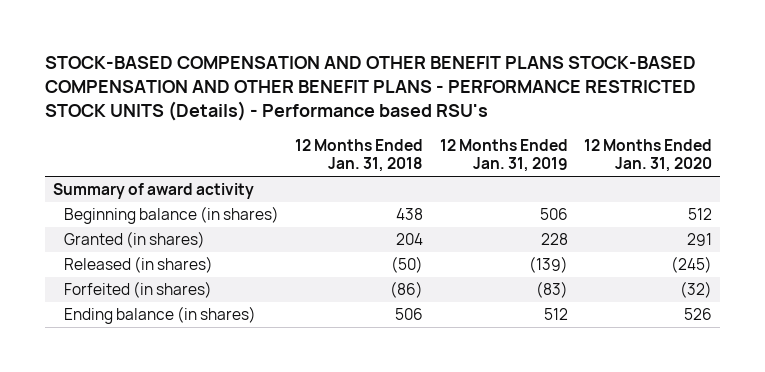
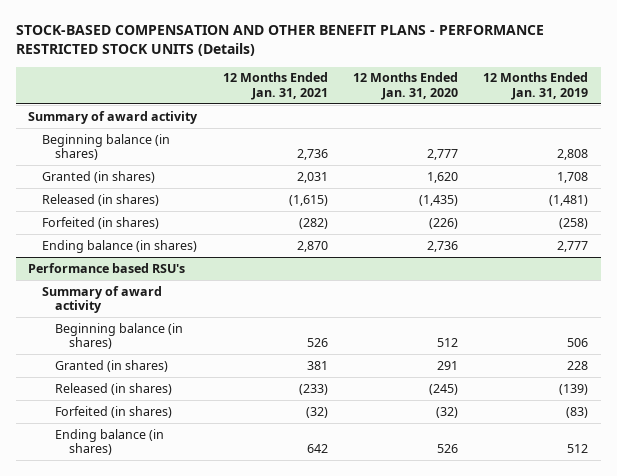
- STOCK-BASED COMPENSATION AND OTHER BENEFIT PLANS STOCK-BASED COMPENSATION AND OTHER BENEFIT PLANS - PERFORMANCE RESTRICTED STOCK UNITS (Details) - Performance based RSU's
+ STOCK-BASED COMPENSATION AND OTHER BENEFIT PLANS - PERFORMANCE RESTRICTED STOCK UNITS (Details)
- | 12 Months Ended Jan. 31, 2018 | 12 Months Ended Jan. 31, 2019 | 12 Months Ended Jan. 31, 2020
+ | 12 Months Ended Jan. 31, 2021 | 12 Months Ended Jan. 31, 2020 | 12 Months Ended Jan. 31, 2019
+ Beginning balance (in shares) | 2,736 | 2,777 | 2,808
+ Granted (in shares) | 2,031 | 1,620 | 1,708
+ Released (in shares) | (1,615) | (1,435) | (1,481)
+ Forfeited (in shares) | (282) | (226) | (258)
+ Ending balance (in shares) | 2,870 | 2,736 | 2,777
+ Performance based RSU's
+ Summary of award activity

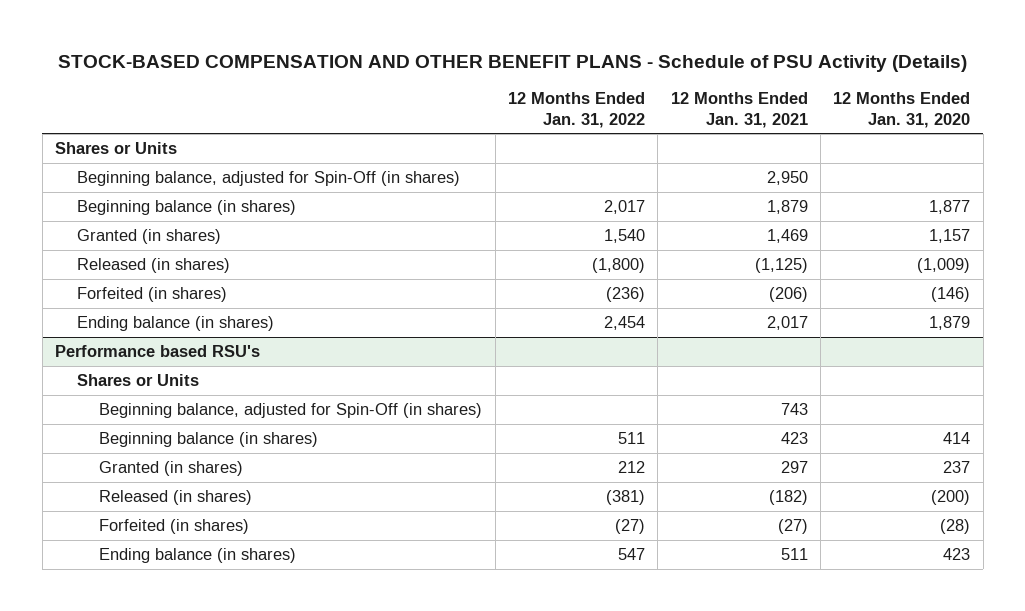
- STOCK-BASED COMPENSATION AND OTHER BENEFIT PLANS - PERFORMANCE RESTRICTED STOCK UNITS (Details)
+ STOCK-BASED COMPENSATION AND OTHER BENEFIT PLANS - Schedule of PSU Activity (Details)
- | 12 Months Ended Jan. 31, 2021 | 12 Months Ended Jan. 31, 2020 | 12 Months Ended Jan. 31, 2019
+ | 12 Months Ended Jan. 31, 2022 | 12 Months Ended Jan. 31, 2021 | 12 Months Ended Jan. 31, 2020
- Summary of award activity
- Beginning balance (in shares) | 2,736 | 2,777 | 2,808
- Granted (in shares) | 2,031 | 1,620 | 1,708
- Released (in shares) | (1,615) | (1,435) | (1,481)
- Forfeited (in shares) | (282) | (226) | (258)
- Ending balance (in shares) | 2,870 | 2,736 | 2,777
+ Shares or Units
+ Beginning balance, adjusted for Spin-Off (in shares) | | 2,950 |
+ Beginning balance (in shares) | 2,017 | 1,879 | 1,877
+ Granted (in shares) | 1,540 | 1,469 | 1,157
+ Released (in shares) | (1,800) | (1,125) | (1,009)
+ Forfeited (in shares) | (236) | (206) | (146)
+ Ending balance (in shares) | 2,454 | 2,017 | 1,879
@ Performance based RSU's
- Summary of award activity
- Beginning balance (in shares) | 526 | 512 | 506
- Granted (in shares) | 381 | 291 | 228
- Released (in shares) | (233) | (245) | (139)
- Forfeited (in shares) | (32) | (32) | (83)
- Ending balance (in shares) | 642 | 526 | 512
+ Shares or Units
+ Beginning balance, adjusted for Spin-Off (in shares) | | 743 |
+ Beginning balance (in shares) | 511 | 423 | 414
+ Granted (in shares) | 212 | 297 | 237
+ Released (in shares) | (381) | (182) | (200)
+ Forfeited (in shares) | (27) | (27) | (28)
+ Ending balance (in shares) | 547 | 511 | 423

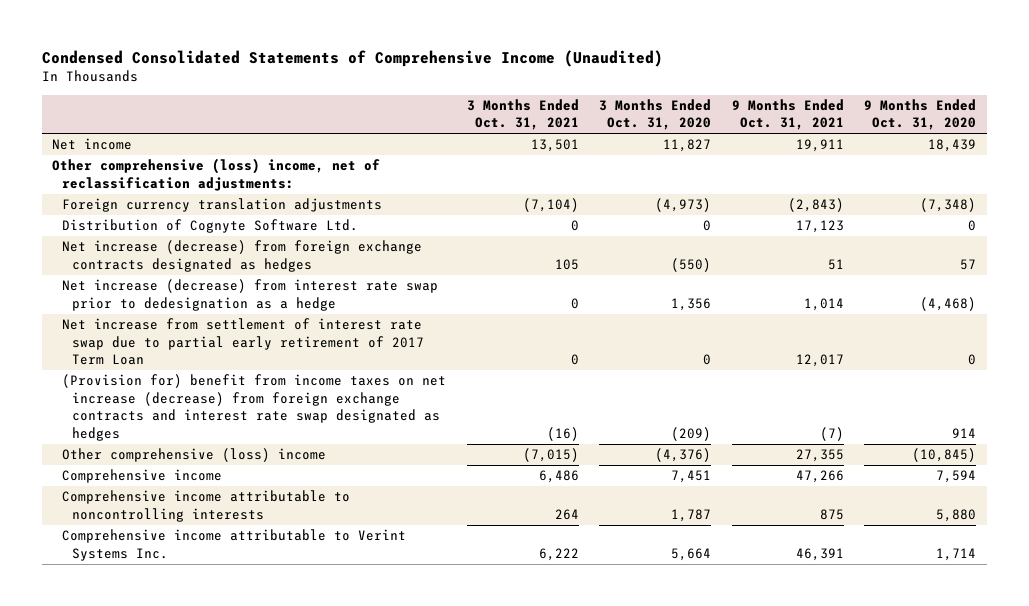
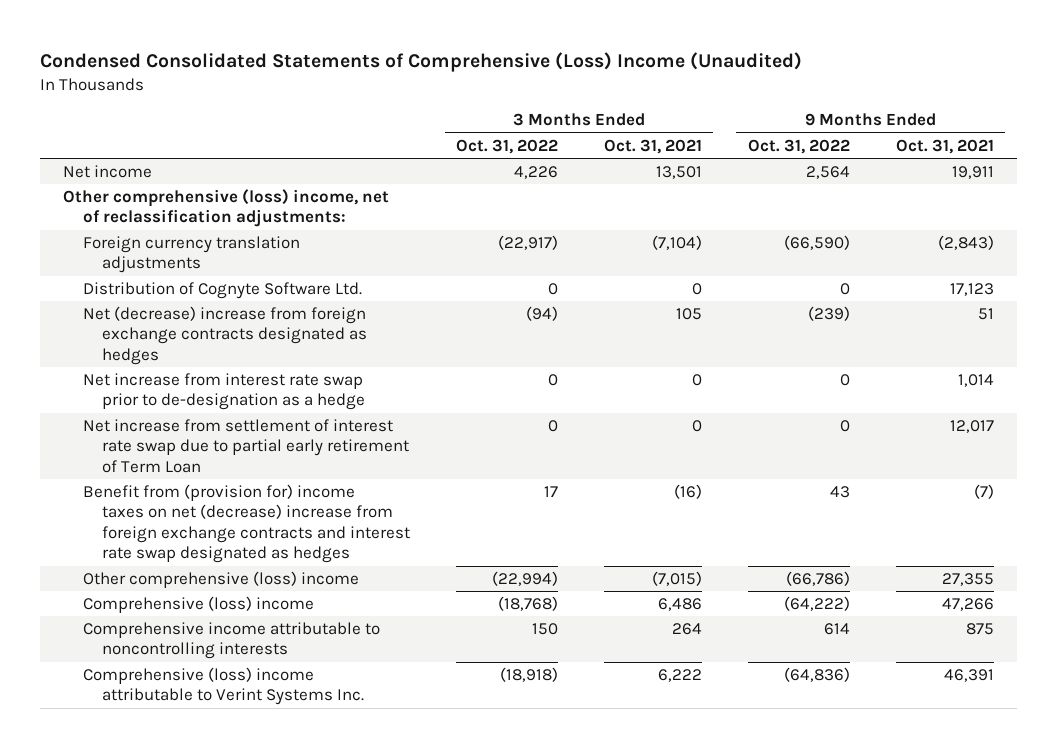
- Condensed Consolidated Statements of Comprehensive Income (Unaudited)
+ Condensed Consolidated Statements of Comprehensive (Loss) Income (Unaudited)
- | 3 Months Ended Oct. 31, 2021 | 3 Months Ended Oct. 31, 2020 | 9 Months Ended Oct. 31, 2021 | 9 Months Ended Oct. 31, 2020
+ | 3 Months Ended Oct. 31, 2022 | 3 Months Ended Oct. 31, 2021 | 9 Months Ended Oct. 31, 2022 | 9 Months Ended Oct. 31, 2021
- Net increase (decrease) from foreign exchange contracts designated as hedges | 105 | (550) | 51 | 57
- Net increase (decrease) from interest rate swap prior to dedesignation as a hedge | 0 | 1,356 | 1,014 | (4,468)
- Net increase from settlement of interest rate swap due to partial early retirement of 2017 Term Loan | 0 | 0 | 12,017 | 0
- (Provision for) benefit from income taxes on net increase (decrease) from foreign exchange contracts and interest rate swap designated as hedges | (16) | (209) | (7) | 914
+ Net (decrease) increase from foreign exchange contracts designated as hedges | (94) | 105 | (239) | 51
+ Net increase from interest rate swap prior to de-designation as a hedge | 0 | 0 | 0 | 1,014
+ Net increase from settlement of interest rate swap due to partial early retirement of Term Loan | 0 | 0 | 0 | 12,017
+ Benefit from (provision for) income taxes on net (decrease) increase from foreign exchange contracts and interest rate swap designated as hedges | 17 | (16) | 43 | (7)
- Comprehensive income | 6,486 | 7,451 | 47,266 | 7,594
+ Comprehensive (loss) income | (18,768) | 6,486 | (64,222) | 47,266
- Comprehensive income attributable to Verint Systems Inc. | 6,222 | 5,664 | 46,391 | 1,714
+ Comprehensive (loss) income attributable to Verint Systems Inc. | (18,918) | 6,222 | (64,836) | 46,391

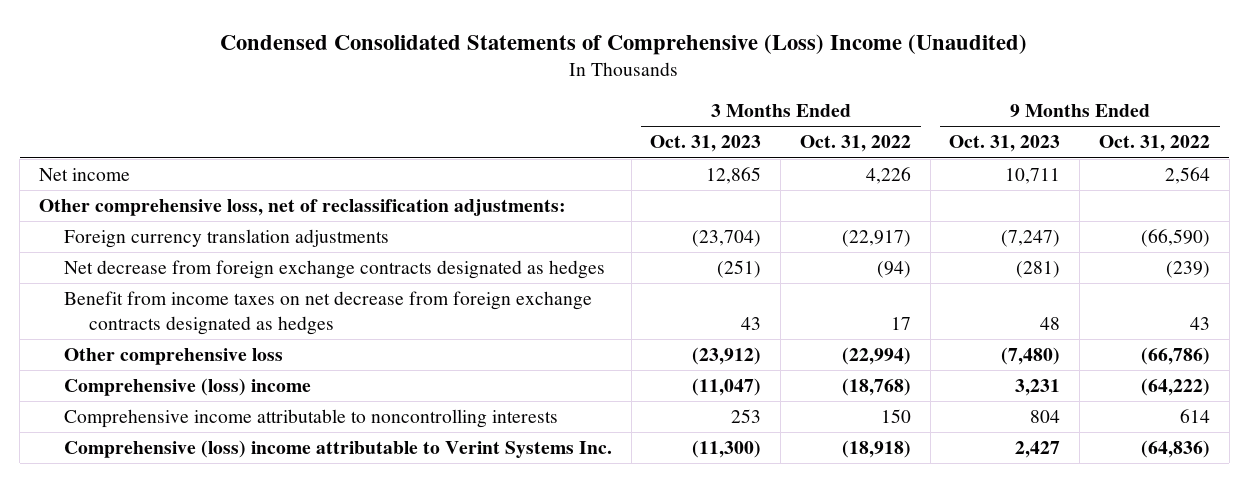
- | 3 Months Ended Oct. 31, 2022 | 3 Months Ended Oct. 31, 2021 | 9 Months Ended Oct. 31, 2022 | 9 Months Ended Oct. 31, 2021
+ | 3 Months Ended Oct. 31, 2023 | 3 Months Ended Oct. 31, 2022 | 9 Months Ended Oct. 31, 2023 | 9 Months Ended Oct. 31, 2022
- Other comprehensive (loss) income, net of reclassification adjustments:
+ Other comprehensive loss, net of reclassification adjustments:
- Distribution of Cognyte Software Ltd. | 0 | 0 | 0 | 17,123
- Net (decrease) increase from foreign exchange contracts designated as hedges | (94) | 105 | (239) | 51
- Net increase from interest rate swap prior to de-designation as a hedge | 0 | 0 | 0 | 1,014
- Net increase from settlement of interest rate swap due to partial early retirement of Term Loan | 0 | 0 | 0 | 12,017
- Benefit from (provision for) income taxes on net (decrease) increase from foreign exchange contracts and interest rate swap designated as hedges | 17 | (16) | 43 | (7)
- Other comprehensive (loss) income | (22,994) | (7,015) | (66,786) | 27,355
+ Net decrease from foreign exchange contracts designated as hedges | (251) | (94) | (281) | (239)
+ Benefit from income taxes on net decrease from foreign exchange contracts designated as hedges | 43 | 17 | 48 | 43
+ Other comprehensive loss | (23,912) | (22,994) | (7,480) | (66,786)

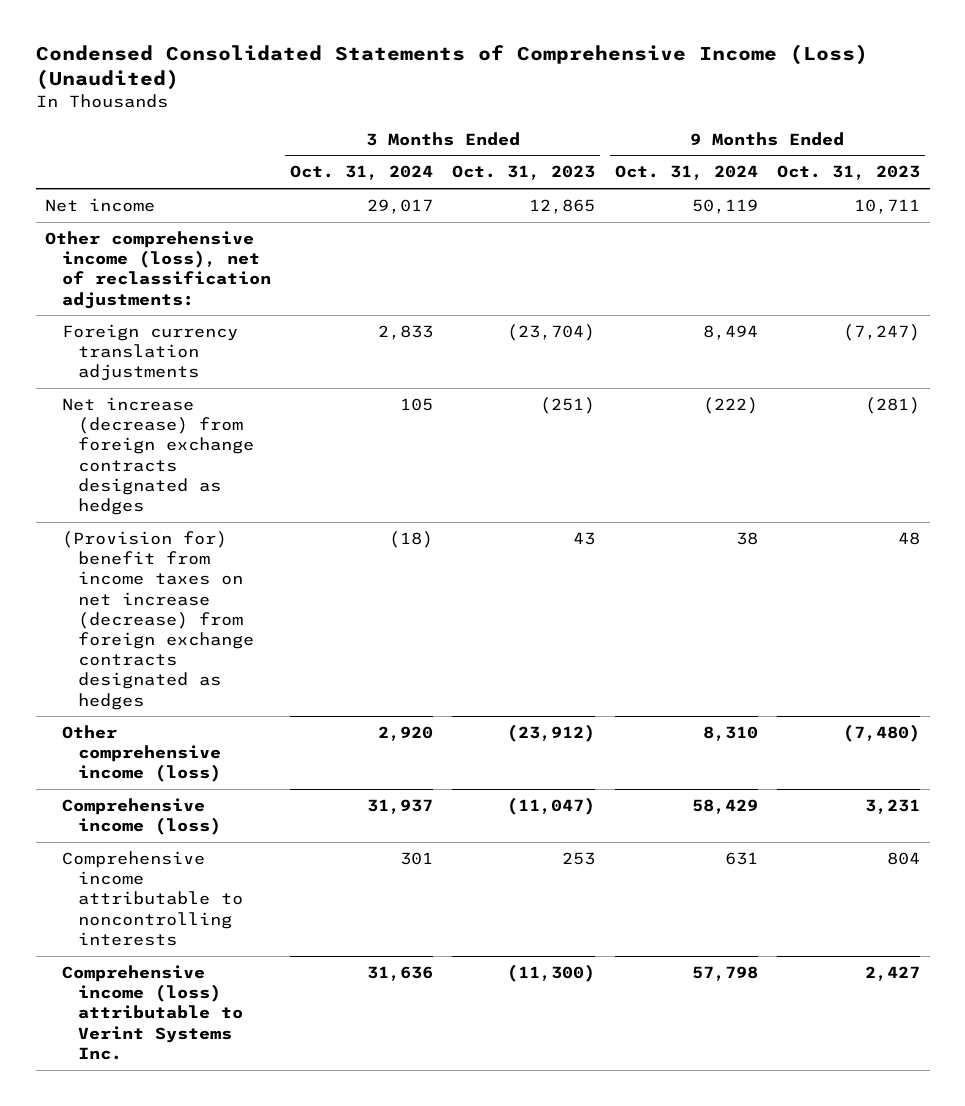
- Condensed Consolidated Statements of Comprehensive (Loss) Income (Unaudited)
+ Condensed Consolidated Statements of Comprehensive Income (Loss) (Unaudited)
- | 3 Months Ended Oct. 31, 2023 | 3 Months Ended Oct. 31, 2022 | 9 Months Ended Oct. 31, 2023 | 9 Months Ended Oct. 31, 2022
+ | 3 Months Ended Oct. 31, 2024 | 3 Months Ended Oct. 31, 2023 | 9 Months Ended Oct. 31, 2024 | 9 Months Ended Oct. 31, 2023
- Other comprehensive loss, net of reclassification adjustments:
+ Other comprehensive income (loss), net of reclassification adjustments:
- Net decrease from foreign exchange contracts designated as hedges | (251) | (94) | (281) | (239)
- Benefit from income taxes on net decrease from foreign exchange contracts designated as hedges | 43 | 17 | 48 | 43
- Other comprehensive loss | (23,912) | (22,994) | (7,480) | (66,786)
- Comprehensive (loss) income | (11,047) | (18,768) | 3,231 | (64,222)
+ Net increase (decrease) from foreign exchange contracts designated as hedges | 105 | (251) | (222) | (281)
+ (Provision for) benefit from income taxes on net increase (decrease) from foreign exchange contracts designated as hedges | (18) | 43 | 38 | 48
+ Other comprehensive income (loss) | 2,920 | (23,912) | 8,310 | (7,480)
+ Comprehensive income (loss) | 31,937 | (11,047) | 58,429 | 3,231
- Comprehensive (loss) income attributable to Verint Systems Inc. | (11,300) | (18,918) | 2,427 | (64,836)
+ Comprehensive income (loss) attributable to Verint Systems Inc. | 31,636 | (11,300) | 57,798 | 2,427

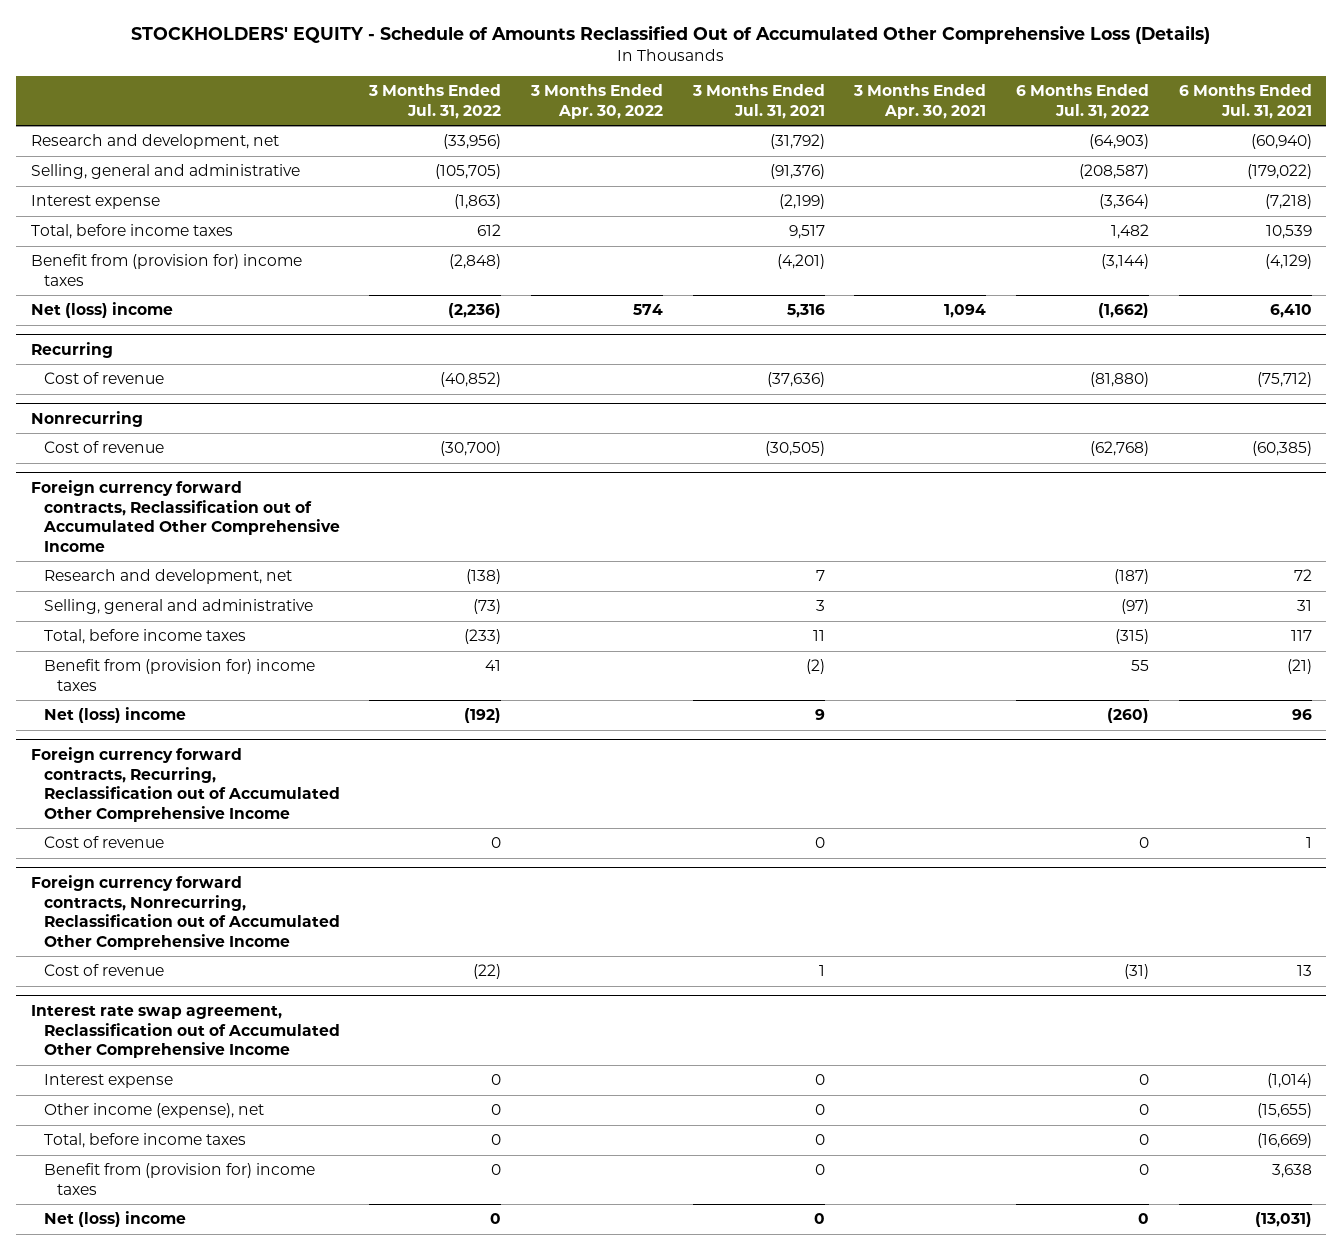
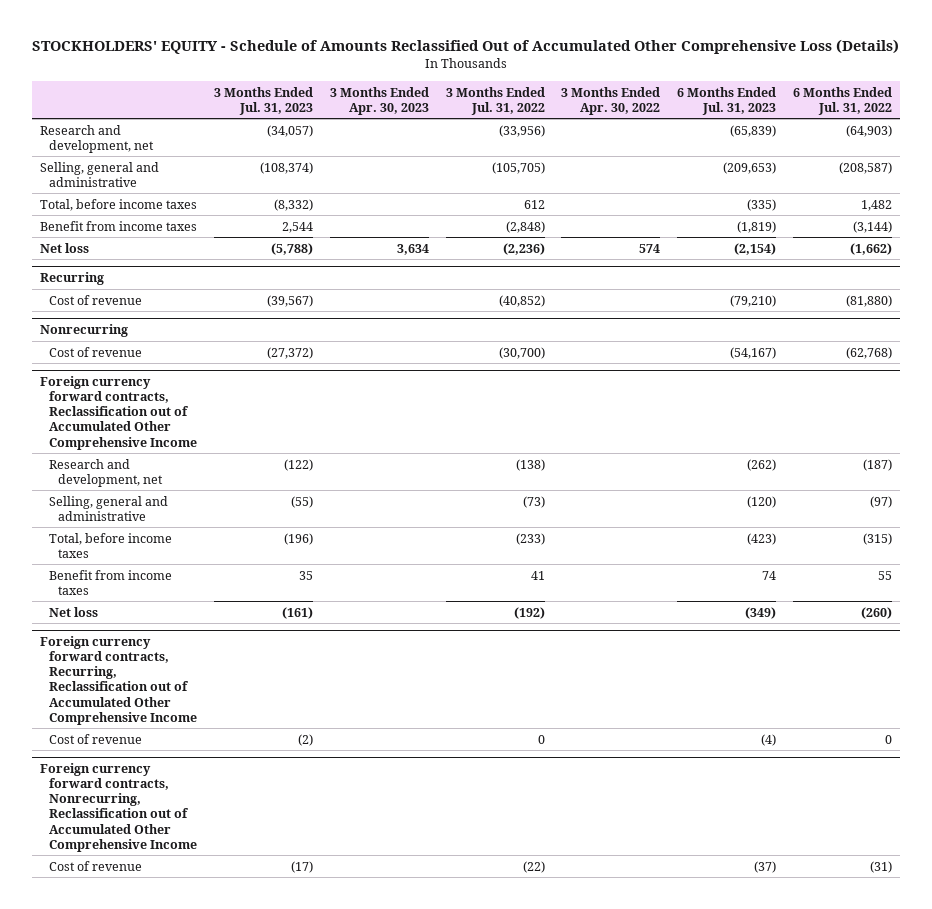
- | 3 Months Ended Jul. 31, 2022 | 3 Months Ended Apr. 30, 2022 | 3 Months Ended Jul. 31, 2021 | 3 Months Ended Apr. 30, 2021 | 6 Months Ended Jul. 31, 2022 | 6 Months Ended Jul. 31, 2021
+ | 3 Months Ended Jul. 31, 2023 | 3 Months Ended Apr. 30, 2023 | 3 Months Ended Jul. 31, 2022 | 3 Months Ended Apr. 30, 2022 | 6 Months Ended Jul. 31, 2023 | 6 Months Ended Jul. 31, 2022
- Interest expense | (1,863) | | (2,199) | | (3,364) | (7,218)
- Benefit from (provision for) income taxes | (2,848) | | (4,201) | | (3,144) | (4,129)
- Net (loss) income | (2,236) | 574 | 5,316 | 1,094 | (1,662) | 6,410
+ Benefit from income taxes | 2,544 | | (2,848) | | (1,819) | (3,144)
+ Net loss | (5,788) | 3,634 | (2,236) | 574 | (2,154) | (1,662)
@ Foreign currency forward contracts, Reclassification out of Accumulated Other Comprehensive Income
- Benefit from (provision for) income taxes | 41 | | (2) | | 55 | (21)
- Net (loss) income | (192) | | 9 | | (260) | 96
+ Benefit from income taxes | 35 | | 41 | | 74 | 55
+ Net loss | (161) | | (192) | | (349) | (260)
- Interest rate swap agreement, Reclassification out of Accumulated Other Comprehensive Income
- Interest expense | 0 | | 0 | | 0 | (1,014)
- Other income (expense), net | 0 | | 0 | | 0 | (15,655)
- Total, before income taxes | 0 | | 0 | | 0 | (16,669)
- Benefit from (provision for) income taxes | 0 | | 0 | | 0 | 3,638
- Net (loss) income | 0 | | 0 | | 0 | (13,031)

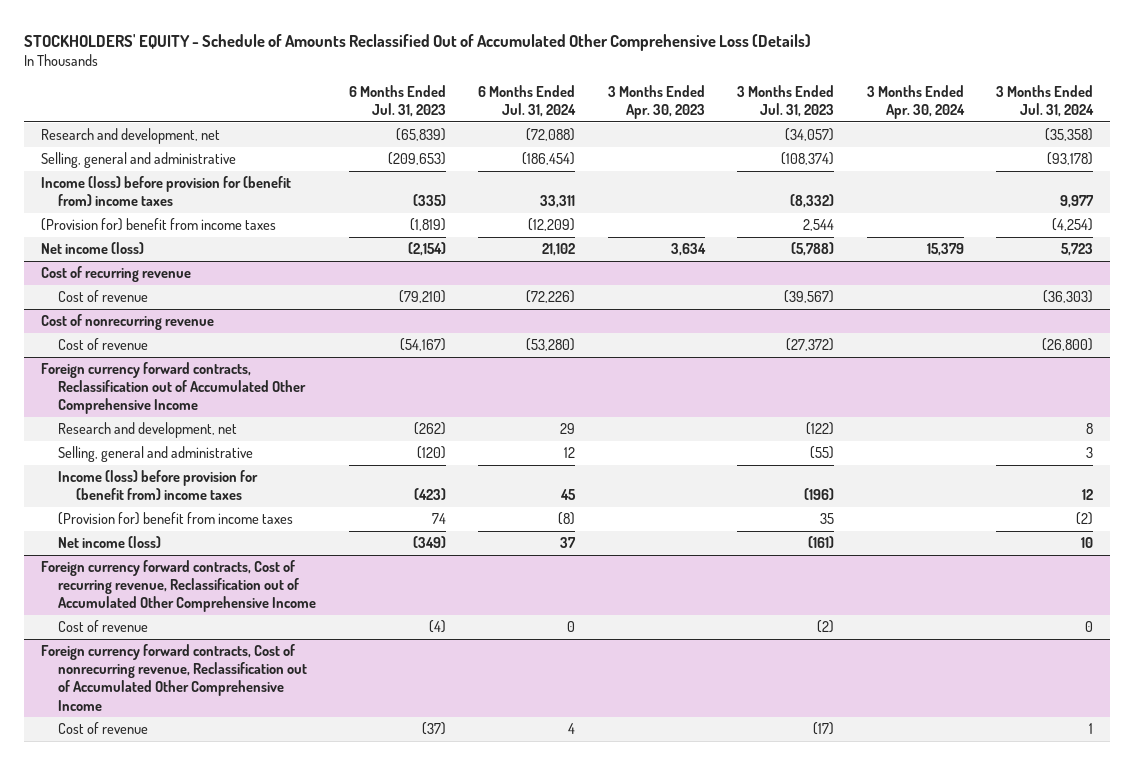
- | 3 Months Ended Jul. 31, 2023 | 3 Months Ended Apr. 30, 2023 | 3 Months Ended Jul. 31, 2022 | 3 Months Ended Apr. 30, 2022 | 6 Months Ended Jul. 31, 2023 | 6 Months Ended Jul. 31, 2022
+ | 6 Months Ended Jul. 31, 2023 | 6 Months Ended Jul. 31, 2024 | 3 Months Ended Apr. 30, 2023 | 3 Months Ended Jul. 31, 2023 | 3 Months Ended Apr. 30, 2024 | 3 Months Ended Jul. 31, 2024
- Total, before income taxes | (8,332) | | 612 | | (335) | 1,482
- Benefit from income taxes | 2,544 | | (2,848) | | (1,819) | (3,144)
- Net loss | (5,788) | 3,634 | (2,236) | 574 | (2,154) | (1,662)
- Recurring
+ Income (loss) before provision for (benefit from) income taxes | (335) | 33,311 | | (8,332) | | 9,977
+ (Provision for) benefit from income taxes | (1,819) | (12,209) | | 2,544 | | (4,254)
+ Net income (loss) | (2,154) | 21,102 | 3,634 | (5,788) | 15,379 | 5,723
+ Cost of recurring revenue
- Nonrecurring
+ Cost of nonrecurring revenue
@ Foreign currency forward contracts, Reclassification out of Accumulated Other Comprehensive Income
- Total, before income taxes | (196) | | (233) | | (423) | (315)
- Benefit from income taxes | 35 | | 41 | | 74 | 55
- Net loss | (161) | | (192) | | (349) | (260)
- Foreign currency forward contracts, Recurring, Reclassification out of Accumulated Other Comprehensive Income
@ Foreign currency forward contracts, Reclassification out of Accumulated Other Comprehensive Income
+ Income (loss) before provision for (benefit from) income taxes | (423) | 45 | | (196) | | 12
+ (Provision for) benefit from income taxes | 74 | (8) | | 35 | | (2)
+ Net income (loss) | (349) | 37 | | (161) | | 10
+ Foreign currency forward contracts, Cost of recurring revenue, Reclassification out of Accumulated Other Comprehensive Income
- Foreign currency forward contracts, Nonrecurring, Reclassification out of Accumulated Other Comprehensive Income
+ Foreign currency forward contracts, Cost of nonrecurring revenue, Reclassification out of Accumulated Other Comprehensive Income

